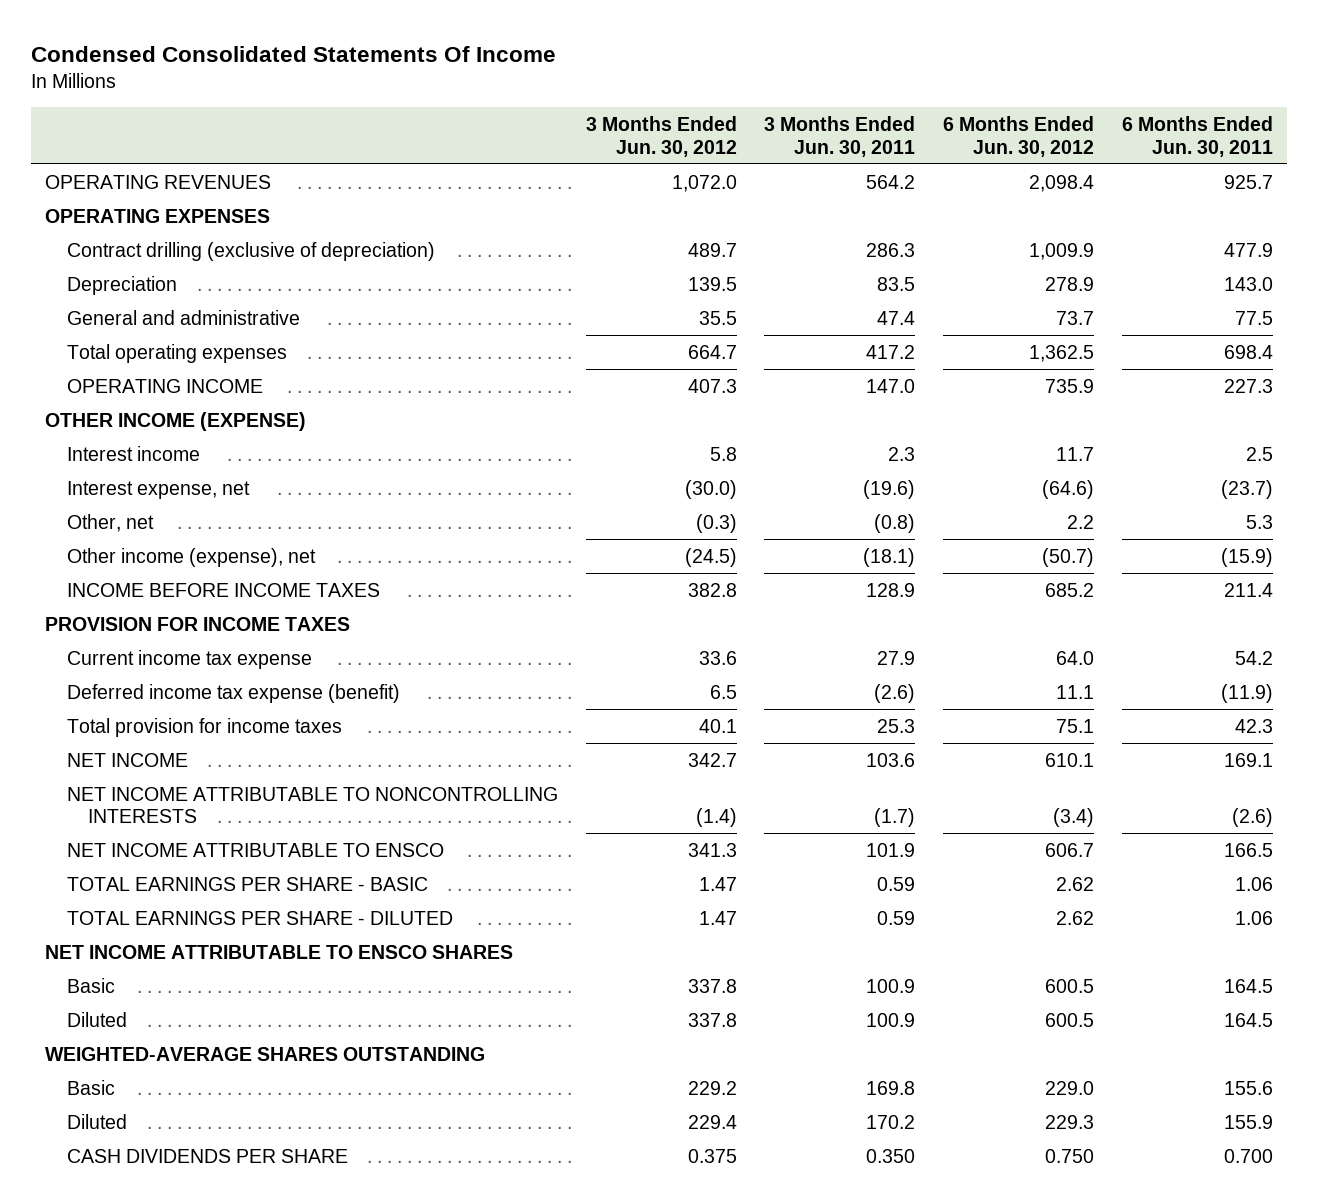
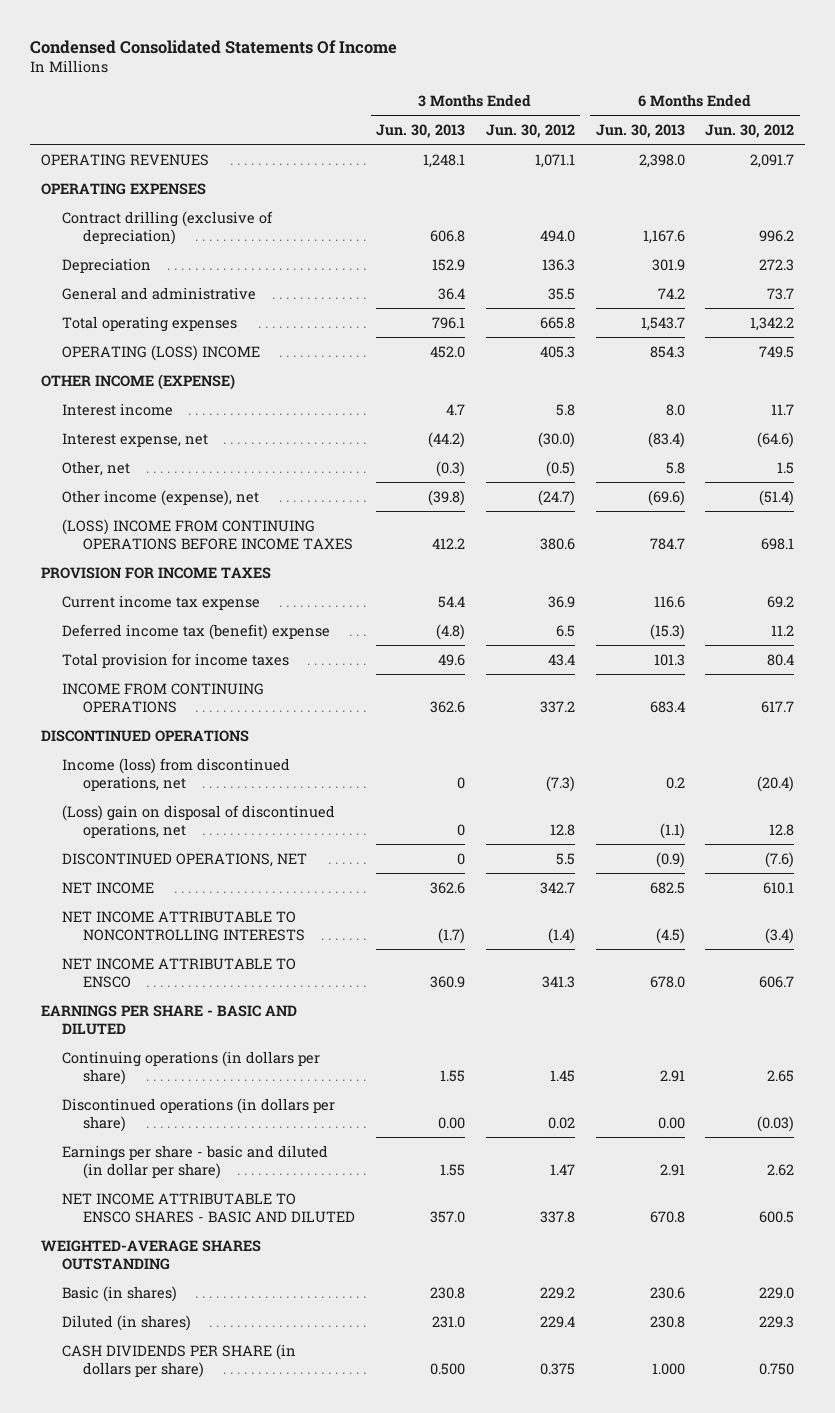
- | 3 Months Ended Jun. 30, 2012 | 3 Months Ended Jun. 30, 2011 | 6 Months Ended Jun. 30, 2012 | 6 Months Ended Jun. 30, 2011
+ | 3 Months Ended Jun. 30, 2013 | 3 Months Ended Jun. 30, 2012 | 6 Months Ended Jun. 30, 2013 | 6 Months Ended Jun. 30, 2012
- OPERATING REVENUES | 1,072.0 | 564.2 | 2,098.4 | 925.7
+ OPERATING REVENUES | 1,248.1 | 1,071.1 | 2,398.0 | 2,091.7
- Contract drilling (exclusive of depreciation) | 489.7 | 286.3 | 1,009.9 | 477.9
- Depreciation | 139.5 | 83.5 | 278.9 | 143.0
+ Contract drilling (exclusive of depreciation) | 606.8 | 494.0 | 1,167.6 | 996.2
+ Depreciation | 152.9 | 136.3 | 301.9 | 272.3
- Total operating expenses | 664.7 | 417.2 | 1,362.5 | 698.4
- OPERATING INCOME | 407.3 | 147.0 | 735.9 | 227.3
+ Total operating expenses | 796.1 | 665.8 | 1,543.7 | 1,342.2
+ OPERATING (LOSS) INCOME | 452.0 | 405.3 | 854.3 | 749.5
- Other, net | (0.3) | (0.8) | 2.2 | 5.3
- Other income (expense), net | (24.5) | (18.1) | (50.7) | (15.9)
- INCOME BEFORE INCOME TAXES | 382.8 | 128.9 | 685.2 | 211.4
+ Other, net | (0.3) | (0.5) | 5.8 | 1.5
+ Other income (expense), net | (39.8) | (24.7) | (69.6) | (51.4)
+ (LOSS) INCOME FROM CONTINUING OPERATIONS BEFORE INCOME TAXES | 412.2 | 380.6 | 784.7 | 698.1
- Current income tax expense | 33.6 | 27.9 | 64.0 | 54.2
- Deferred income tax expense (benefit) | 6.5 | (2.6) | 11.1 | (11.9)
- Total provision for income taxes | 40.1 | 25.3 | 75.1 | 42.3
+ Current income tax expense | 54.4 | 36.9 | 116.6 | 69.2
+ Deferred income tax (benefit) expense | (4.8) | 6.5 | (15.3) | 11.2
+ Total provision for income taxes | 49.6 | 43.4 | 101.3 | 80.4
+ INCOME FROM CONTINUING OPERATIONS | 362.6 | 337.2 | 683.4 | 617.7
+ DISCONTINUED OPERATIONS
+ Income (loss) from discontinued operations, net | 0 | (7.3) | 0.2 | (20.4)
+ (Loss) gain on disposal of discontinued operations, net | 0 | 12.8 | (1.1) | 12.8
+ DISCONTINUED OPERATIONS, NET | 0 | 5.5 | (0.9) | (7.6)
- TOTAL EARNINGS PER SHARE - BASIC | 1.47 | 0.59 | 2.62 | 1.06
- TOTAL EARNINGS PER SHARE - DILUTED | 1.47 | 0.59 | 2.62 | 1.06
- NET INCOME ATTRIBUTABLE TO ENSCO SHARES
- Basic | 337.8 | 100.9 | 600.5 | 164.5
- Diluted | 337.8 | 100.9 | 600.5 | 164.5
+ EARNINGS PER SHARE - BASIC AND DILUTED
+ Continuing operations (in dollars per share) | 1.55 | 1.45 | 2.91 | 2.65
+ Discontinued operations (in dollars per share) | 0.00 | 0.02 | 0.00 | (0.03)
+ Earnings per share - basic and diluted (in dollar per share) | 1.55 | 1.47 | 2.91 | 2.62
+ NET INCOME ATTRIBUTABLE TO ENSCO SHARES - BASIC AND DILUTED | 357.0 | 337.8 | 670.8 | 600.5
- Basic | 229.2 | 169.8 | 229.0 | 155.6
- Diluted | 229.4 | 170.2 | 229.3 | 155.9
- CASH DIVIDENDS PER SHARE | 0.375 | 0.350 | 0.750 | 0.700
+ Basic (in shares) | 230.8 | 229.2 | 230.6 | 229.0
+ Diluted (in shares) | 231.0 | 229.4 | 230.8 | 229.3
+ CASH DIVIDENDS PER SHARE (in dollars per share) | 0.500 | 0.375 | 1.000 | 0.750

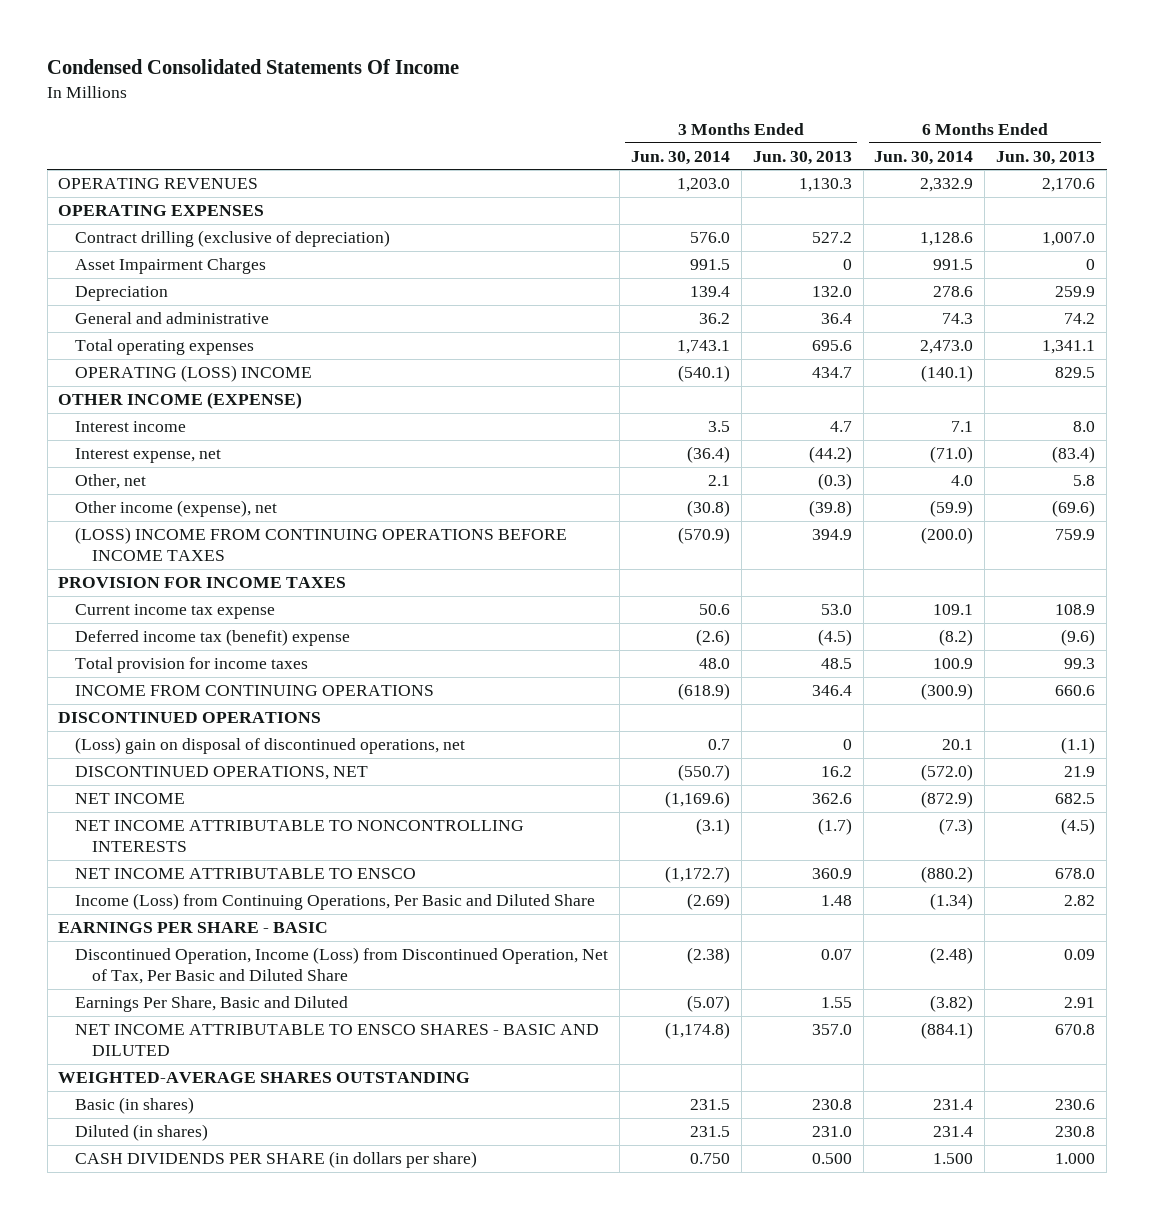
- | 3 Months Ended Jun. 30, 2013 | 3 Months Ended Jun. 30, 2012 | 6 Months Ended Jun. 30, 2013 | 6 Months Ended Jun. 30, 2012
+ | 3 Months Ended Jun. 30, 2014 | 3 Months Ended Jun. 30, 2013 | 6 Months Ended Jun. 30, 2014 | 6 Months Ended Jun. 30, 2013
- OPERATING REVENUES | 1,248.1 | 1,071.1 | 2,398.0 | 2,091.7
+ OPERATING REVENUES | 1,203.0 | 1,130.3 | 2,332.9 | 2,170.6
- Contract drilling (exclusive of depreciation) | 606.8 | 494.0 | 1,167.6 | 996.2
- Depreciation | 152.9 | 136.3 | 301.9 | 272.3
+ Contract drilling (exclusive of depreciation) | 576.0 | 527.2 | 1,128.6 | 1,007.0
+ Asset Impairment Charges | 991.5 | 0 | 991.5 | 0
+ Depreciation | 139.4 | 132.0 | 278.6 | 259.9
- Total operating expenses | 796.1 | 665.8 | 1,543.7 | 1,342.2
- OPERATING (LOSS) INCOME | 452.0 | 405.3 | 854.3 | 749.5
+ Total operating expenses | 1,743.1 | 695.6 | 2,473.0 | 1,341.1
+ OPERATING (LOSS) INCOME | (540.1) | 434.7 | (140.1) | 829.5
- (LOSS) INCOME FROM CONTINUING OPERATIONS BEFORE INCOME TAXES | 412.2 | 380.6 | 784.7 | 698.1
+ (LOSS) INCOME FROM CONTINUING OPERATIONS BEFORE INCOME TAXES | (570.9) | 394.9 | (200.0) | 759.9
- Current income tax expense | 54.4 | 36.9 | 116.6 | 69.2
- Deferred income tax (benefit) expense | (4.8) | 6.5 | (15.3) | 11.2
- Total provision for income taxes | 49.6 | 43.4 | 101.3 | 80.4
- INCOME FROM CONTINUING OPERATIONS | 362.6 | 337.2 | 683.4 | 617.7
+ Current income tax expense | 50.6 | 53.0 | 109.1 | 108.9
+ Deferred income tax (benefit) expense | (2.6) | (4.5) | (8.2) | (9.6)
+ Total provision for income taxes | 48.0 | 48.5 | 100.9 | 99.3
+ INCOME FROM CONTINUING OPERATIONS | (618.9) | 346.4 | (300.9) | 660.6
- Income (loss) from discontinued operations, net | 0 | (7.3) | 0.2 | (20.4)
- DISCONTINUED OPERATIONS, NET | 0 | 5.5 | (0.9) | (7.6)
+ DISCONTINUED OPERATIONS, NET | (550.7) | 16.2 | (572.0) | 21.9
- EARNINGS PER SHARE - BASIC AND DILUTED
- Continuing operations (in dollars per share) | 1.55 | 1.45 | 2.91 | 2.65
- Discontinued operations (in dollars per share) | 0.00 | 0.02 | 0.00 | (0.03)
- Earnings per share - basic and diluted (in dollar per share) | 1.55 | 1.47 | 2.91 | 2.62
+ Income (Loss) from Continuing Operations, Per Basic and Diluted Share | (2.69) | 1.48 | (1.34) | 2.82
+ EARNINGS PER SHARE - BASIC
+ Discontinued Operation, Income (Loss) from Discontinued Operation, Net of Tax, Per Basic and Diluted Share | (2.38) | 0.07 | (2.48) | 0.09
+ Earnings Per Share, Basic and Diluted | (5.07) | 1.55 | (3.82) | 2.91

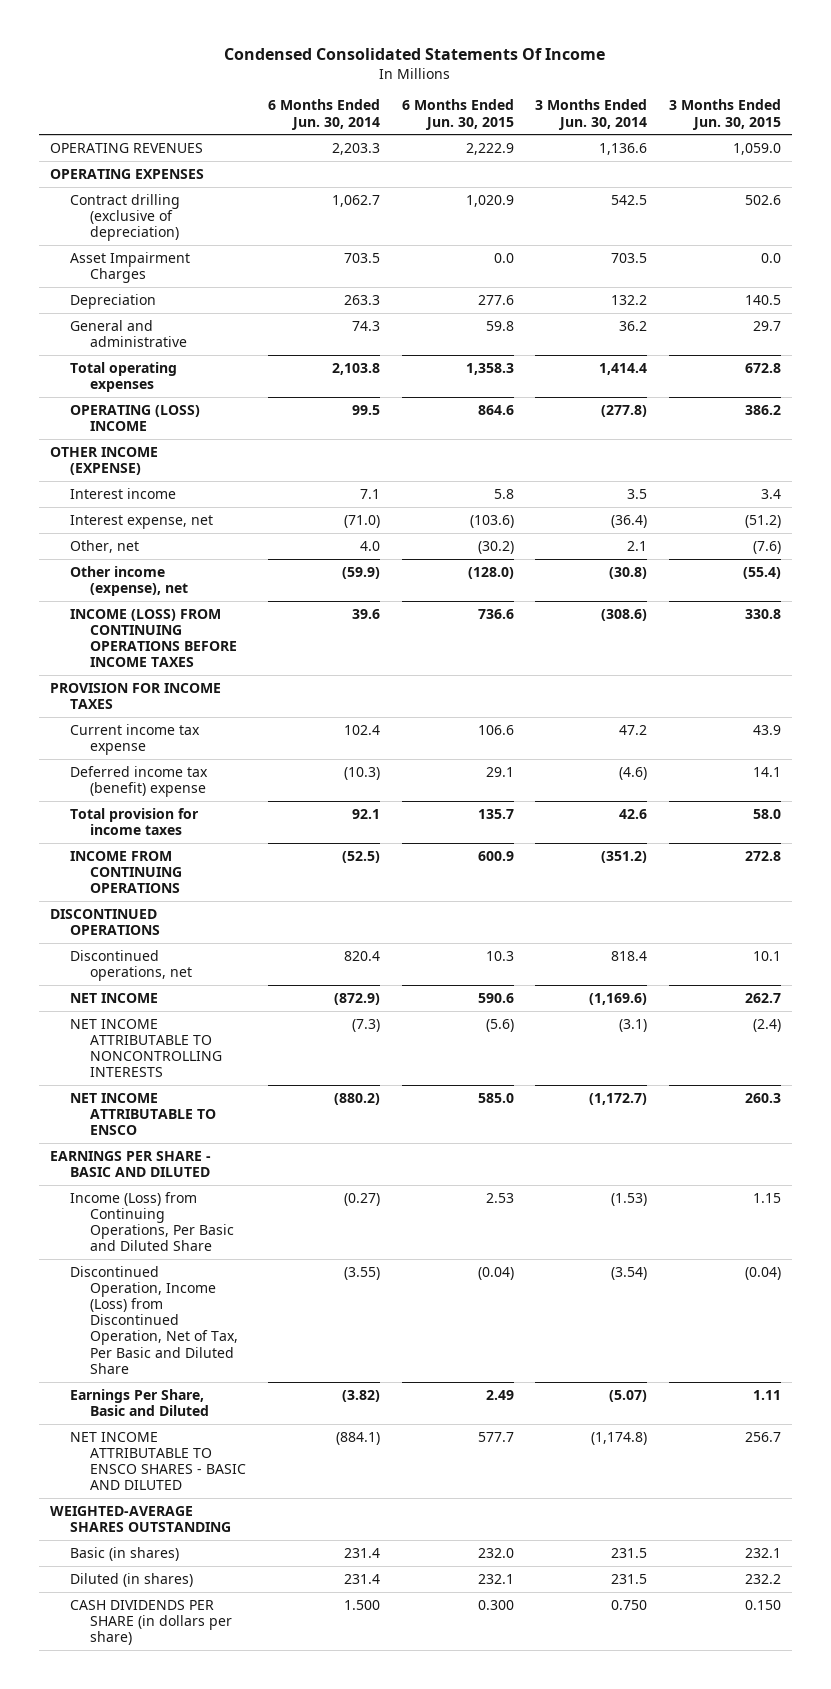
- | 3 Months Ended Jun. 30, 2014 | 3 Months Ended Jun. 30, 2013 | 6 Months Ended Jun. 30, 2014 | 6 Months Ended Jun. 30, 2013
+ | 6 Months Ended Jun. 30, 2014 | 6 Months Ended Jun. 30, 2015 | 3 Months Ended Jun. 30, 2014 | 3 Months Ended Jun. 30, 2015
- OPERATING REVENUES | 1,203.0 | 1,130.3 | 2,332.9 | 2,170.6
+ OPERATING REVENUES | 2,203.3 | 2,222.9 | 1,136.6 | 1,059.0
- Contract drilling (exclusive of depreciation) | 576.0 | 527.2 | 1,128.6 | 1,007.0
- Asset Impairment Charges | 991.5 | 0 | 991.5 | 0
- Depreciation | 139.4 | 132.0 | 278.6 | 259.9
+ Contract drilling (exclusive of depreciation) | 1,062.7 | 1,020.9 | 542.5 | 502.6
+ Asset Impairment Charges | 703.5 | 0.0 | 703.5 | 0.0
+ Depreciation | 263.3 | 277.6 | 132.2 | 140.5
- Total operating expenses | 1,743.1 | 695.6 | 2,473.0 | 1,341.1
- OPERATING (LOSS) INCOME | (540.1) | 434.7 | (140.1) | 829.5
+ Total operating expenses | 2,103.8 | 1,358.3 | 1,414.4 | 672.8
+ OPERATING (LOSS) INCOME | 99.5 | 864.6 | (277.8) | 386.2
- (LOSS) INCOME FROM CONTINUING OPERATIONS BEFORE INCOME TAXES | (570.9) | 394.9 | (200.0) | 759.9
+ INCOME (LOSS) FROM CONTINUING OPERATIONS BEFORE INCOME TAXES | 39.6 | 736.6 | (308.6) | 330.8
- Current income tax expense | 50.6 | 53.0 | 109.1 | 108.9
- Deferred income tax (benefit) expense | (2.6) | (4.5) | (8.2) | (9.6)
- Total provision for income taxes | 48.0 | 48.5 | 100.9 | 99.3
- INCOME FROM CONTINUING OPERATIONS | (618.9) | 346.4 | (300.9) | 660.6
+ Current income tax expense | 102.4 | 106.6 | 47.2 | 43.9
+ Deferred income tax (benefit) expense | (10.3) | 29.1 | (4.6) | 14.1
+ Total provision for income taxes | 92.1 | 135.7 | 42.6 | 58.0
+ INCOME FROM CONTINUING OPERATIONS | (52.5) | 600.9 | (351.2) | 272.8
- (Loss) gain on disposal of discontinued operations, net | 0.7 | 0 | 20.1 | (1.1)
- DISCONTINUED OPERATIONS, NET | (550.7) | 16.2 | (572.0) | 21.9
+ Discontinued operations, net | 820.4 | 10.3 | 818.4 | 10.1
- Income (Loss) from Continuing Operations, Per Basic and Diluted Share | (2.69) | 1.48 | (1.34) | 2.82
- EARNINGS PER SHARE - BASIC
- Discontinued Operation, Income (Loss) from Discontinued Operation, Net of Tax, Per Basic and Diluted Share | (2.38) | 0.07 | (2.48) | 0.09
+ EARNINGS PER SHARE - BASIC AND DILUTED
+ Income (Loss) from Continuing Operations, Per Basic and Diluted Share | (0.27) | 2.53 | (1.53) | 1.15
+ Discontinued Operation, Income (Loss) from Discontinued Operation, Net of Tax, Per Basic and Diluted Share | (3.55) | (0.04) | (3.54) | (0.04)

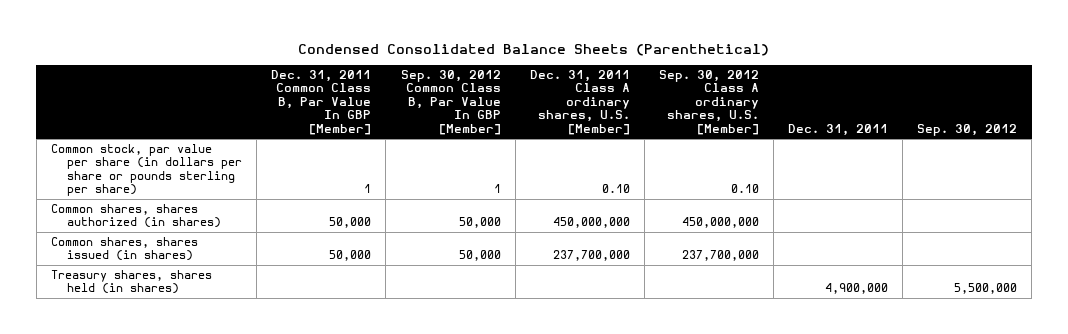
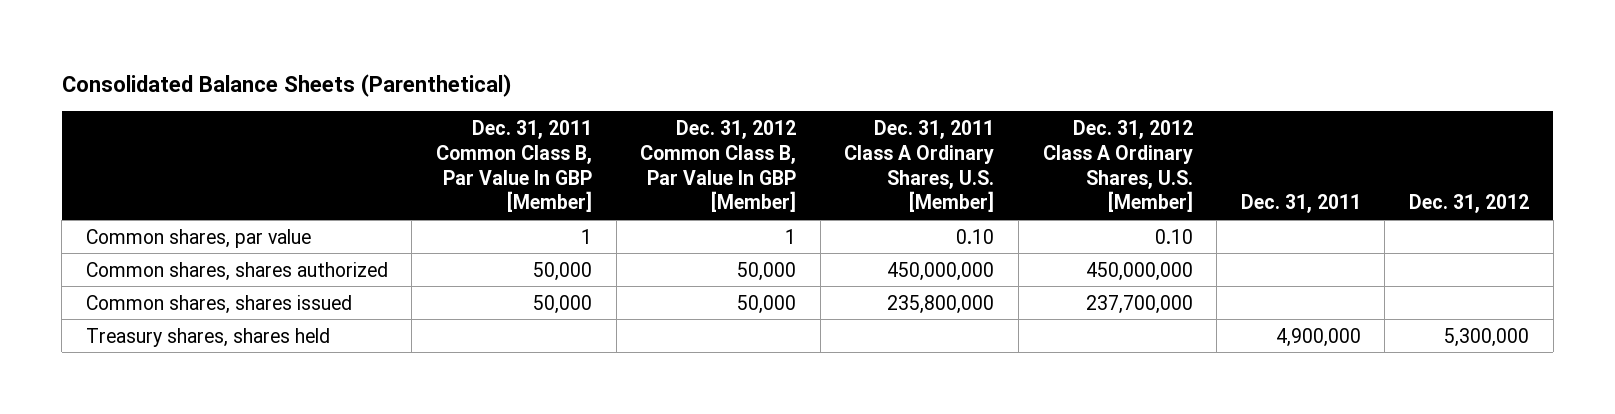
- Condensed Consolidated Balance Sheets (Parenthetical)
+ Consolidated Balance Sheets (Parenthetical)
- | Dec. 31, 2011 Common Class B, Par Value In GBP [Member] | Sep. 30, 2012 Common Class B, Par Value In GBP [Member] | Dec. 31, 2011 Class A ordinary shares, U.S. [Member] | Sep. 30, 2012 Class A ordinary shares, U.S. [Member] | Dec. 31, 2011 | Sep. 30, 2012
+ | Dec. 31, 2011 Common Class B, Par Value In GBP [Member] | Dec. 31, 2012 Common Class B, Par Value In GBP [Member] | Dec. 31, 2011 Class A Ordinary Shares, U.S. [Member] | Dec. 31, 2012 Class A Ordinary Shares, U.S. [Member] | Dec. 31, 2011 | Dec. 31, 2012
- Common stock, par value per share (in dollars per share or pounds sterling per share) | 1 | 1 | 0.10 | 0.10 | |
- Common shares, shares authorized (in shares) | 50,000 | 50,000 | 450,000,000 | 450,000,000 | |
- Common shares, shares issued (in shares) | 50,000 | 50,000 | 237,700,000 | 237,700,000 | |
- Treasury shares, shares held (in shares) | | | | | 4,900,000 | 5,500,000
+ Common shares, par value | 1 | 1 | 0.10 | 0.10 | |
+ Common shares, shares authorized | 50,000 | 50,000 | 450,000,000 | 450,000,000 | |
+ Common shares, shares issued | 50,000 | 50,000 | 235,800,000 | 237,700,000 | |
+ Treasury shares, shares held | | | | | 4,900,000 | 5,300,000

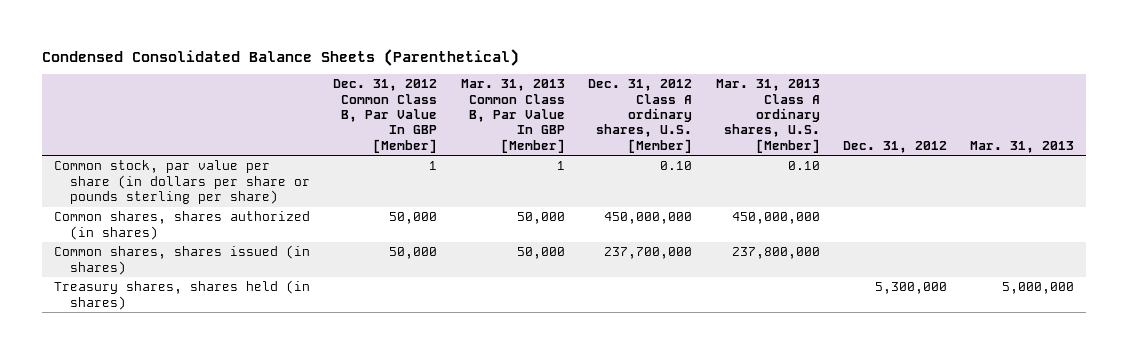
- Consolidated Balance Sheets (Parenthetical)
+ Condensed Consolidated Balance Sheets (Parenthetical)
- | Dec. 31, 2011 Common Class B, Par Value In GBP [Member] | Dec. 31, 2012 Common Class B, Par Value In GBP [Member] | Dec. 31, 2011 Class A Ordinary Shares, U.S. [Member] | Dec. 31, 2012 Class A Ordinary Shares, U.S. [Member] | Dec. 31, 2011 | Dec. 31, 2012
+ | Dec. 31, 2012 Common Class B, Par Value In GBP [Member] | Mar. 31, 2013 Common Class B, Par Value In GBP [Member] | Dec. 31, 2012 Class A ordinary shares, U.S. [Member] | Mar. 31, 2013 Class A ordinary shares, U.S. [Member] | Dec. 31, 2012 | Mar. 31, 2013
- Common shares, par value | 1 | 1 | 0.10 | 0.10 | |
- Common shares, shares authorized | 50,000 | 50,000 | 450,000,000 | 450,000,000 | |
- Common shares, shares issued | 50,000 | 50,000 | 235,800,000 | 237,700,000 | |
- Treasury shares, shares held | | | | | 4,900,000 | 5,300,000
+ Common stock, par value per share (in dollars per share or pounds sterling per share) | 1 | 1 | 0.10 | 0.10 | |
+ Common shares, shares authorized (in shares) | 50,000 | 50,000 | 450,000,000 | 450,000,000 | |
+ Common shares, shares issued (in shares) | 50,000 | 50,000 | 237,700,000 | 237,800,000 | |
+ Treasury shares, shares held (in shares) | | | | | 5,300,000 | 5,000,000

